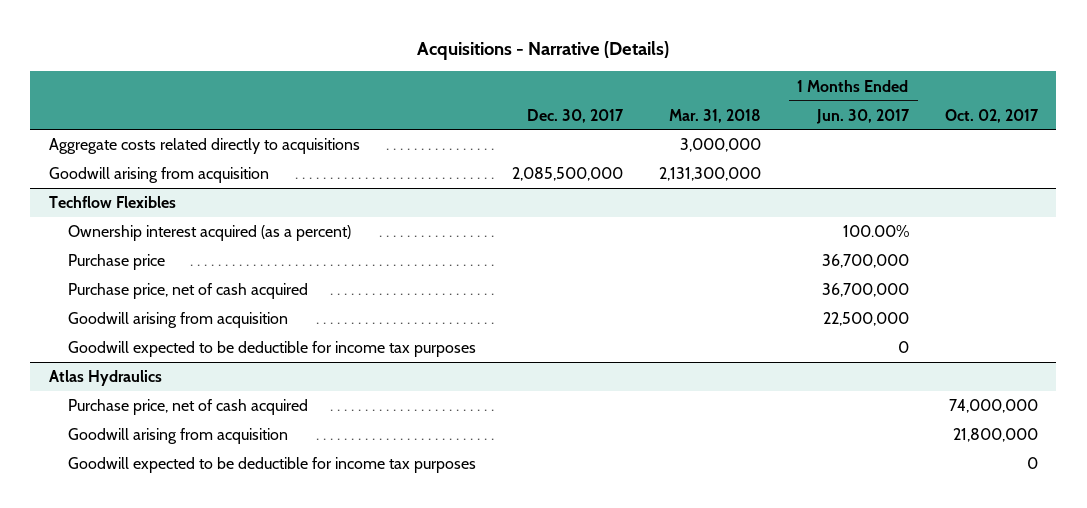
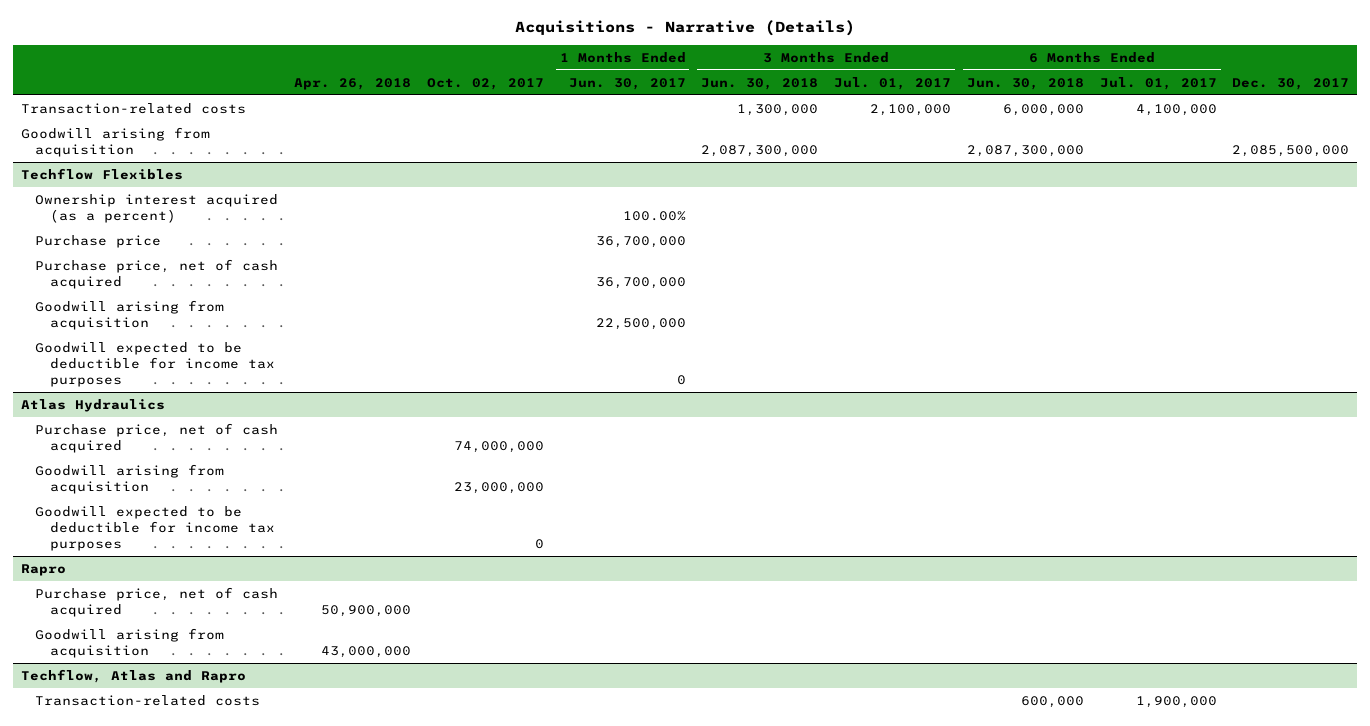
- | Dec. 30, 2017 | Mar. 31, 2018 | 1 Months Ended Jun. 30, 2017 | Oct. 02, 2017
+ | Apr. 26, 2018 | Oct. 02, 2017 | 1 Months Ended Jun. 30, 2017 | 3 Months Ended Jun. 30, 2018 | 3 Months Ended Jul. 01, 2017 | 6 Months Ended Jun. 30, 2018 | 6 Months Ended Jul. 01, 2017 | Dec. 30, 2017
- Aggregate costs related directly to acquisitions | | 3,000,000 | |
+ Transaction-related costs | | | | 1,300,000 | 2,100,000 | 6,000,000 | 4,100,000 |
@ Atlas Hydraulics
- Goodwill arising from acquisition | | | | 21,800,000
+ Goodwill arising from acquisition | | 23,000,000 | | | | | |
+ Rapro
+ Purchase price, net of cash acquired | 50,900,000 | | | | | | |
+ Goodwill arising from acquisition | 43,000,000 | | | | | | |
+ Techflow, Atlas and Rapro
+ Transaction-related costs | | | | | | 600,000 | 1,900,000 |

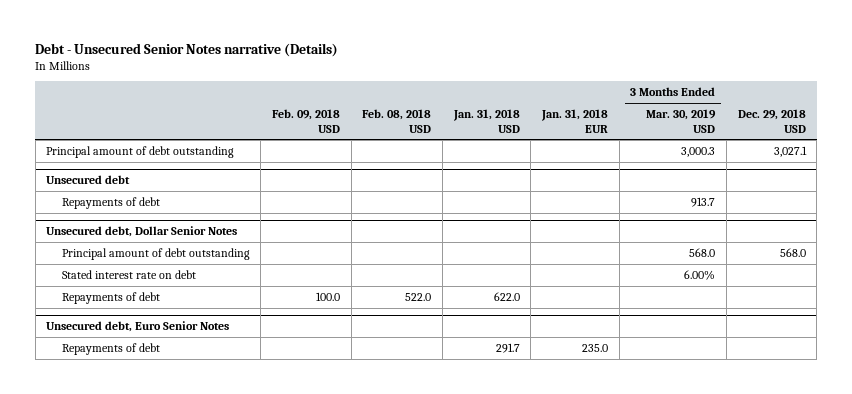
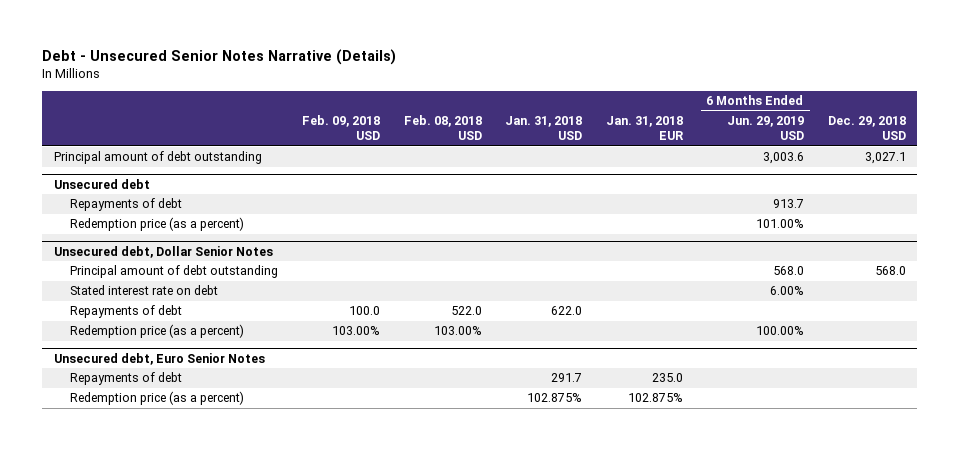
- Debt - Unsecured Senior Notes narrative (Details)
+ Debt - Unsecured Senior Notes Narrative (Details)
- | Feb. 09, 2018 USD | Feb. 08, 2018 USD | Jan. 31, 2018 USD | Jan. 31, 2018 EUR | 3 Months Ended Mar. 30, 2019 USD | Dec. 29, 2018 USD
+ | Feb. 09, 2018 USD | Feb. 08, 2018 USD | Jan. 31, 2018 USD | Jan. 31, 2018 EUR | 6 Months Ended Jun. 29, 2019 USD | Dec. 29, 2018 USD
@ Unsecured debt
+ Redemption price (as a percent) | | | | | 101.00% |
@ Unsecured debt, Dollar Senior Notes
+ Redemption price (as a percent) | 103.00% | 103.00% | | | 100.00% |
@ Unsecured debt, Euro Senior Notes
+ Redemption price (as a percent) | | | 102.875% | 102.875% | |

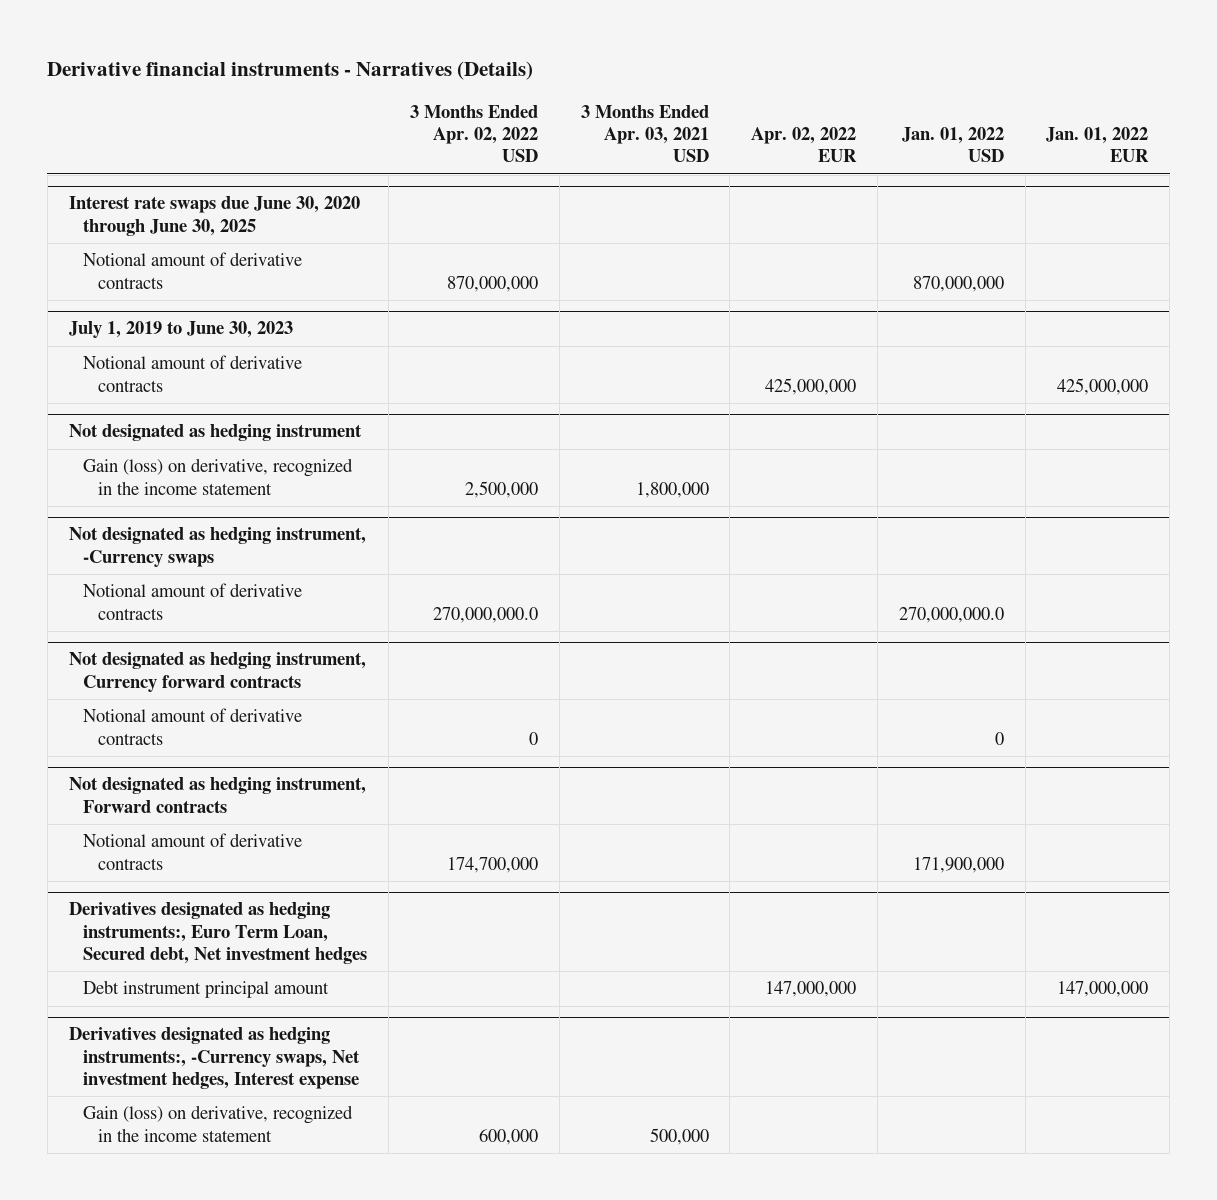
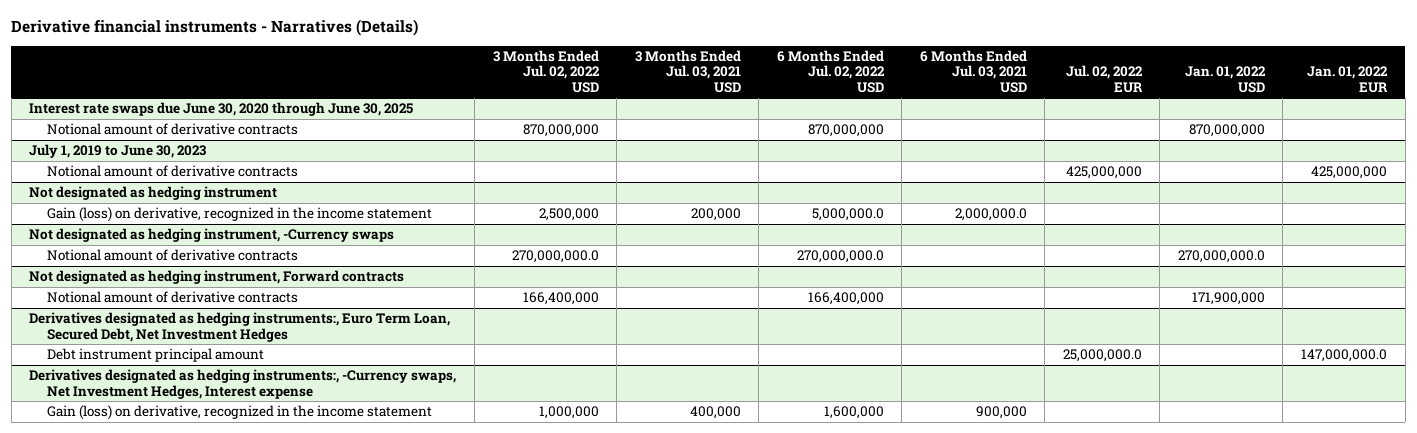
- | 3 Months Ended Apr. 02, 2022 USD | 3 Months Ended Apr. 03, 2021 USD | Apr. 02, 2022 EUR | Jan. 01, 2022 USD | Jan. 01, 2022 EUR
+ | 3 Months Ended Jul. 02, 2022 USD | 3 Months Ended Jul. 03, 2021 USD | 6 Months Ended Jul. 02, 2022 USD | 6 Months Ended Jul. 03, 2021 USD | Jul. 02, 2022 EUR | Jan. 01, 2022 USD | Jan. 01, 2022 EUR
- Not designated as hedging instrument, Currency forward contracts
- Notional amount of derivative contracts | 0 | | | 0 |
- Derivatives designated as hedging instruments:, Euro Term Loan, Secured debt, Net investment hedges
- Debt instrument principal amount | | | 147,000,000 | | 147,000,000
- Derivatives designated as hedging instruments:, -Currency swaps, Net investment hedges, Interest expense
+ Derivatives designated as hedging instruments:, Euro Term Loan, Secured Debt, Net Investment Hedges
+ Debt instrument principal amount | | | | | 25,000,000.0 | | 147,000,000.0
+ Derivatives designated as hedging instruments:, -Currency swaps, Net Investment Hedges, Interest expense

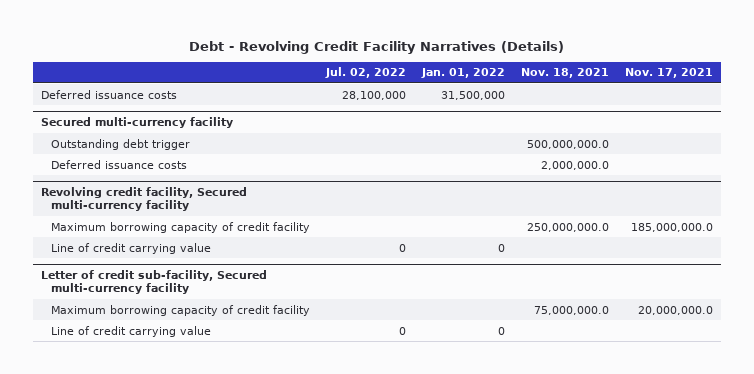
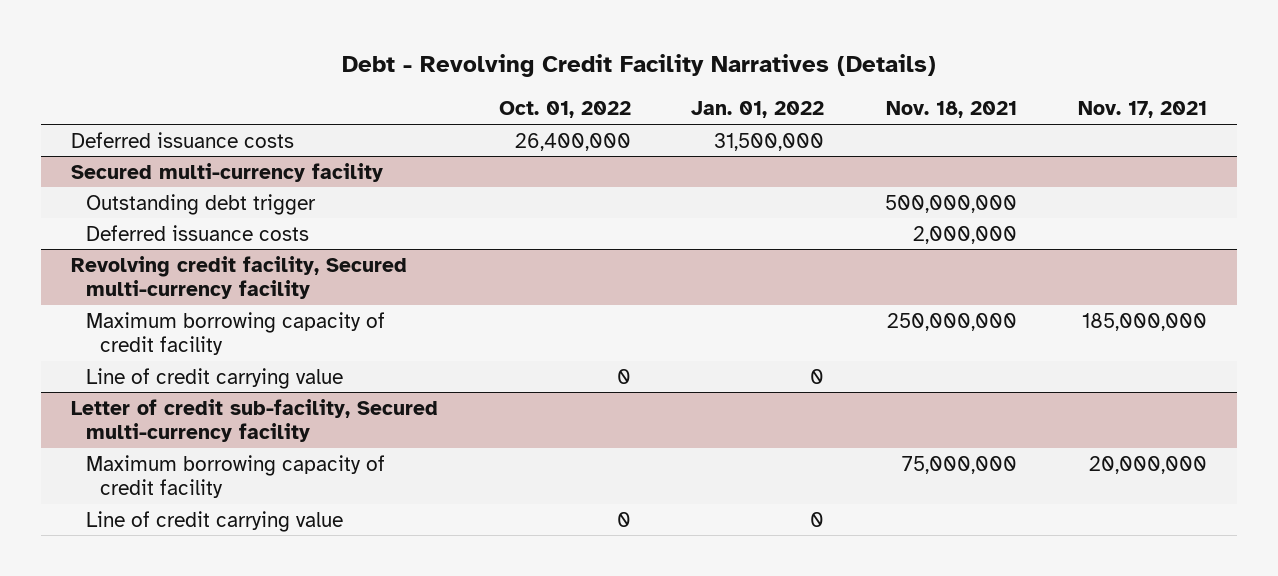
- | Jul. 02, 2022 | Jan. 01, 2022 | Nov. 18, 2021 | Nov. 17, 2021
+ | Oct. 01, 2022 | Jan. 01, 2022 | Nov. 18, 2021 | Nov. 17, 2021
@ Secured multi-currency facility
- Outstanding debt trigger | | | 500,000,000.0 |
- Deferred issuance costs | | | 2,000,000.0 |
+ Outstanding debt trigger | | | 500,000,000 |
+ Deferred issuance costs | | | 2,000,000 |
@ Revolving credit facility, Secured multi-currency facility
- Maximum borrowing capacity of credit facility | | | 250,000,000.0 | 185,000,000.0
+ Maximum borrowing capacity of credit facility | | | 250,000,000 | 185,000,000
@ Letter of credit sub-facility, Secured multi-currency facility
- Maximum borrowing capacity of credit facility | | | 75,000,000.0 | 20,000,000.0
+ Maximum borrowing capacity of credit facility | | | 75,000,000 | 20,000,000

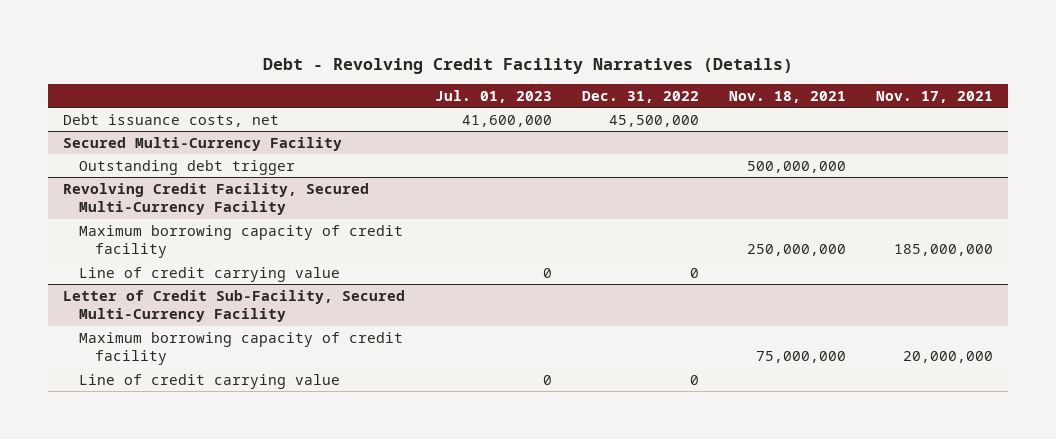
- | Oct. 01, 2022 | Jan. 01, 2022 | Nov. 18, 2021 | Nov. 17, 2021
+ | Jul. 01, 2023 | Dec. 31, 2022 | Nov. 18, 2021 | Nov. 17, 2021
- Deferred issuance costs | 26,400,000 | 31,500,000 | |
- Secured multi-currency facility
+ Debt issuance costs, net | 41,600,000 | 45,500,000 | |
+ Secured Multi-Currency Facility
- Deferred issuance costs | | | 2,000,000 |
- Revolving credit facility, Secured multi-currency facility
+ Revolving Credit Facility, Secured Multi-Currency Facility
- Letter of credit sub-facility, Secured multi-currency facility
+ Letter of Credit Sub-Facility, Secured Multi-Currency Facility

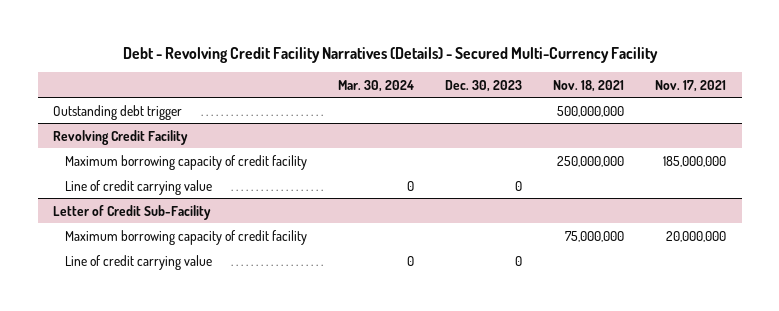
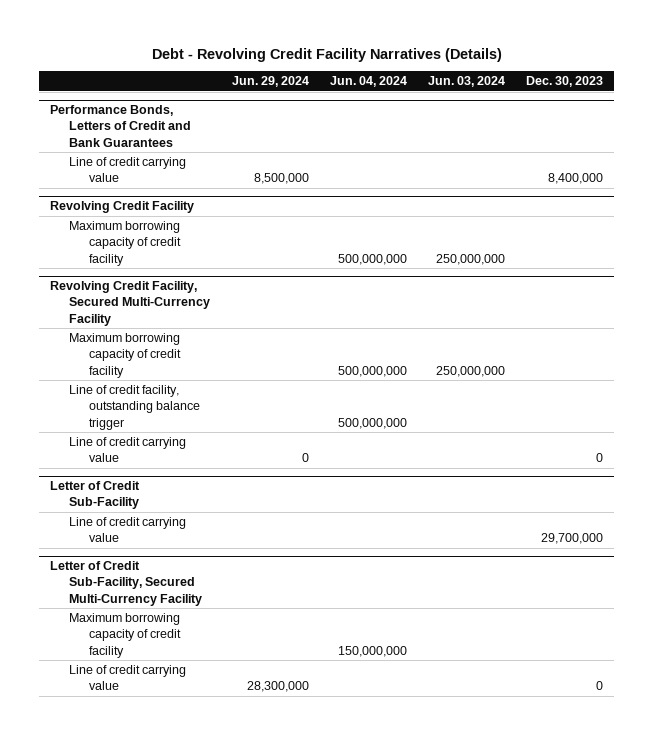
- Debt - Revolving Credit Facility Narratives (Details) - Secured Multi-Currency Facility
+ Debt - Revolving Credit Facility Narratives (Details)
- | Mar. 30, 2024 | Dec. 30, 2023 | Nov. 18, 2021 | Nov. 17, 2021
+ | Jun. 29, 2024 | Jun. 04, 2024 | Jun. 03, 2024 | Dec. 30, 2023
- Outstanding debt trigger | | | 500,000,000 |
+ Performance Bonds, Letters of Credit and Bank Guarantees
+ Line of credit carrying value | 8,500,000 | | | 8,400,000
@ Revolving Credit Facility
- Line of credit carrying value | 0 | 0 | |
+ Revolving Credit Facility, Secured Multi-Currency Facility
+ Maximum borrowing capacity of credit facility | | 500,000,000 | 250,000,000 |
+ Line of credit facility, outstanding balance trigger | | 500,000,000 | |
+ Line of credit carrying value | 0 | | | 0
@ Letter of Credit Sub-Facility
- Maximum borrowing capacity of credit facility | | | 75,000,000 | 20,000,000
- Line of credit carrying value | 0 | 0 | |
+ Line of credit carrying value | | | | 29,700,000
+ Letter of Credit Sub-Facility, Secured Multi-Currency Facility
+ Maximum borrowing capacity of credit facility | | 150,000,000 | |
+ Line of credit carrying value | 28,300,000 | | | 0

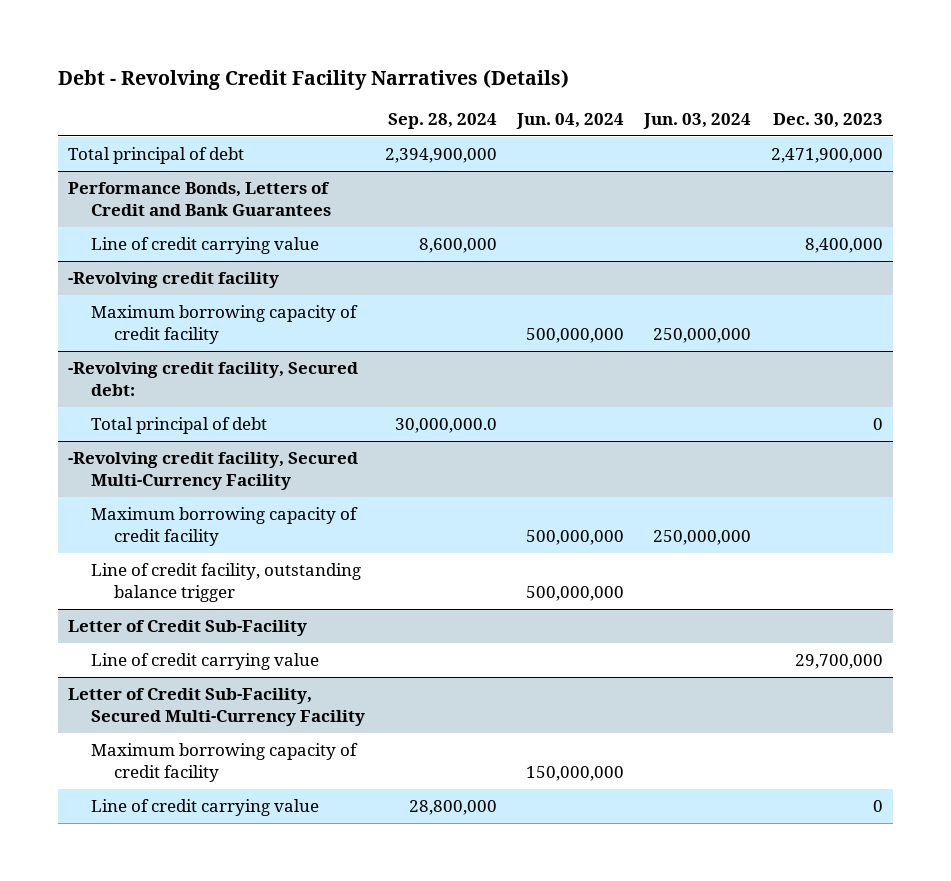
- | Jun. 29, 2024 | Jun. 04, 2024 | Jun. 03, 2024 | Dec. 30, 2023
+ | Sep. 28, 2024 | Jun. 04, 2024 | Jun. 03, 2024 | Dec. 30, 2023
+ Total principal of debt | 2,394,900,000 | | | 2,471,900,000
- Revolving Credit Facility
+ -Revolving credit facility
- Revolving Credit Facility, Secured Multi-Currency Facility
+ -Revolving credit facility, Secured debt:
+ Total principal of debt | 30,000,000.0 | | | 0
+ -Revolving credit facility, Secured Multi-Currency Facility
- Line of credit carrying value | 0 | | | 0

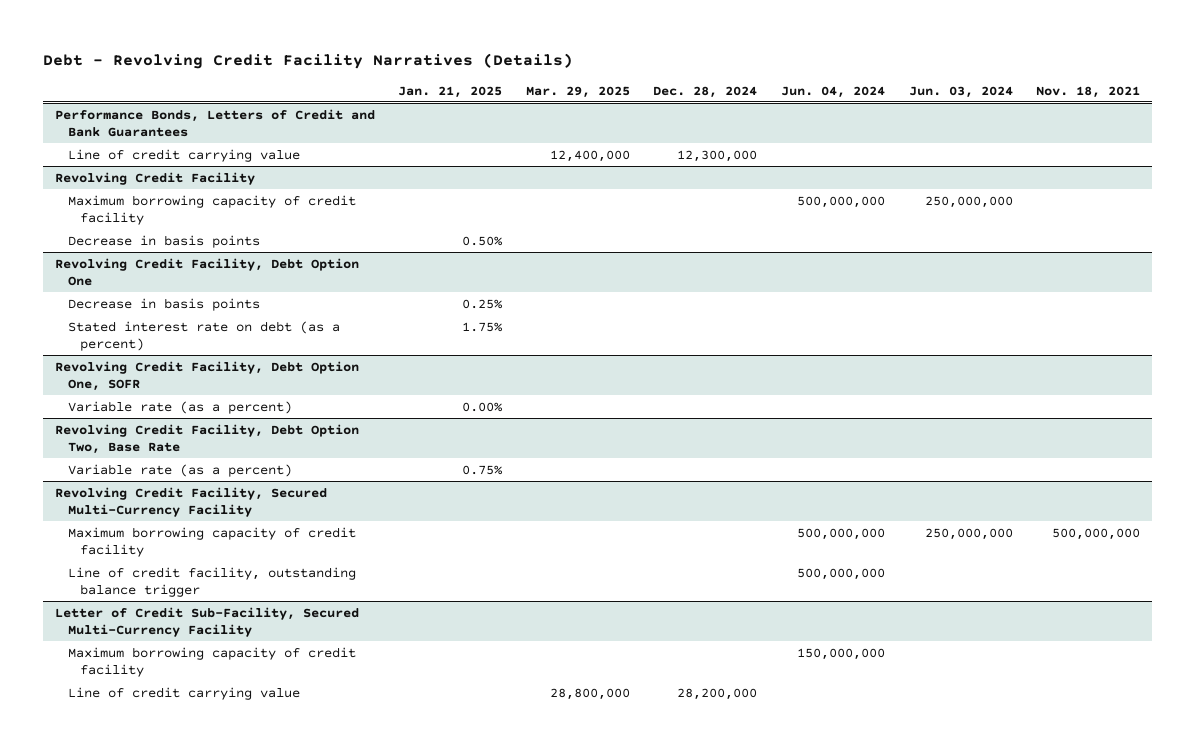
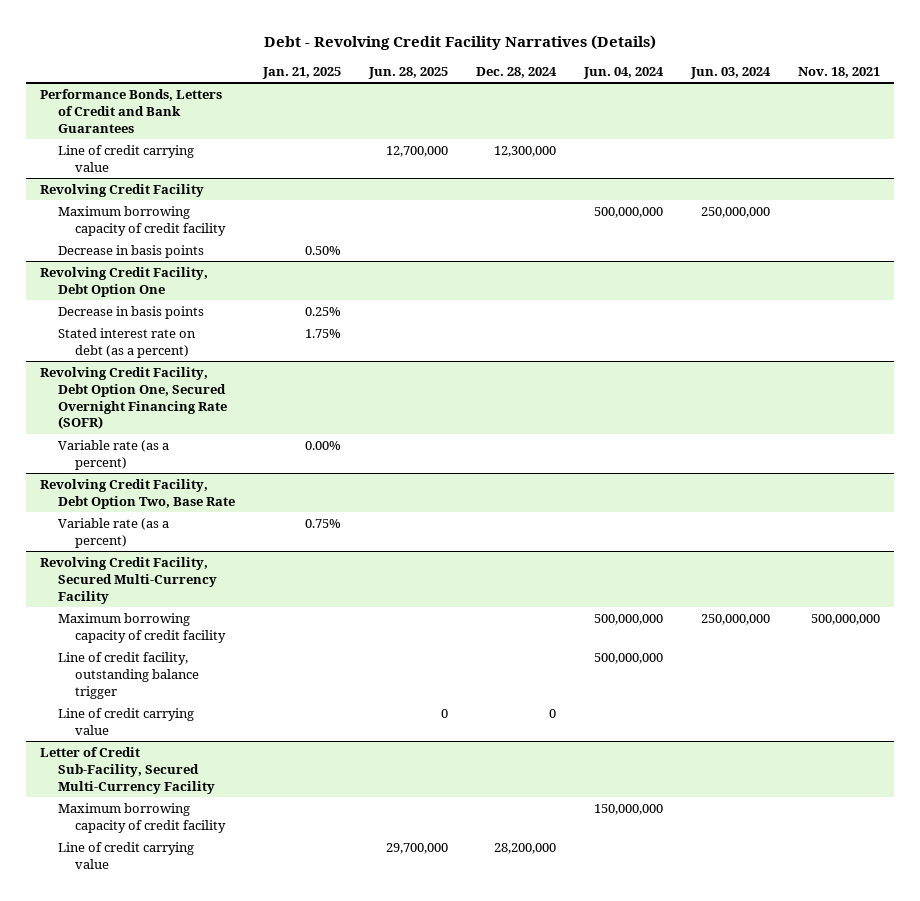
- | Jan. 21, 2025 | Mar. 29, 2025 | Dec. 28, 2024 | Jun. 04, 2024 | Jun. 03, 2024 | Nov. 18, 2021
+ | Jan. 21, 2025 | Jun. 28, 2025 | Dec. 28, 2024 | Jun. 04, 2024 | Jun. 03, 2024 | Nov. 18, 2021
- Revolving Credit Facility, Debt Option One, SOFR
+ Revolving Credit Facility, Debt Option One, Secured Overnight Financing Rate (SOFR)
@ Revolving Credit Facility, Secured Multi-Currency Facility
+ Line of credit carrying value | | 0 | 0 | | |

